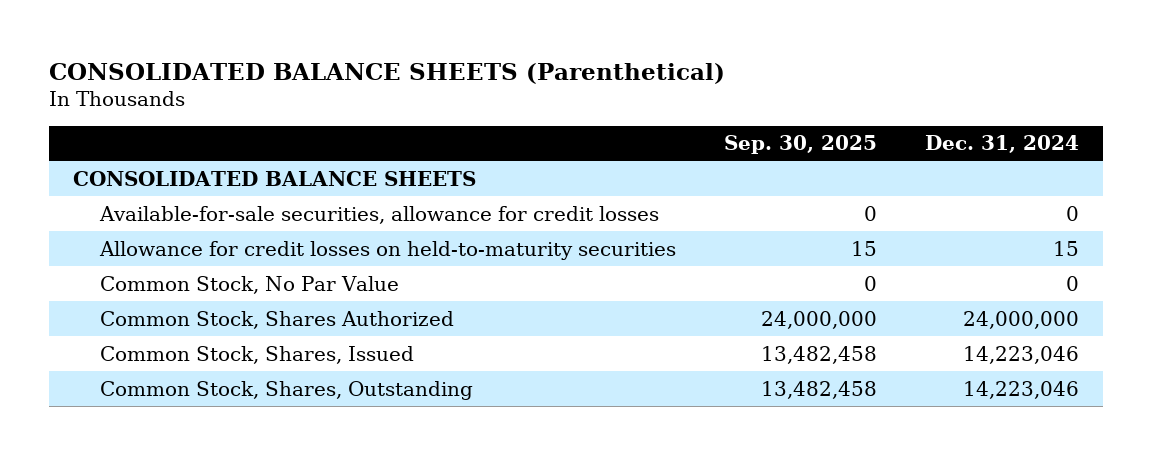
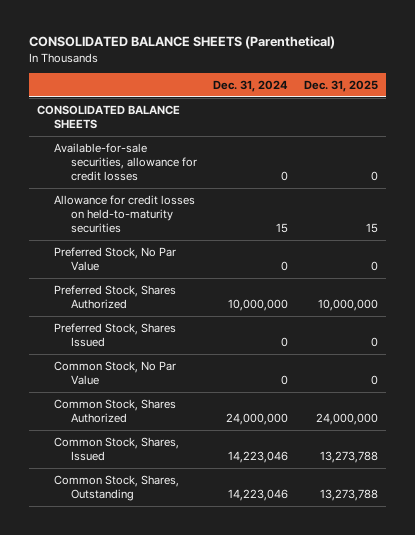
- | Sep. 30, 2025 | Dec. 31, 2024
+ | Dec. 31, 2024 | Dec. 31, 2025
+ Preferred Stock, No Par Value | 0 | 0
+ Preferred Stock, Shares Authorized | 10,000,000 | 10,000,000
+ Preferred Stock, Shares Issued | 0 | 0

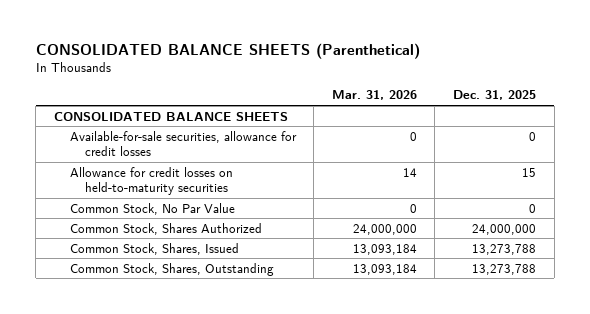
- | Dec. 31, 2024 | Dec. 31, 2025
+ | Mar. 31, 2026 | Dec. 31, 2025
- Preferred Stock, No Par Value | 0 | 0
- Preferred Stock, Shares Authorized | 10,000,000 | 10,000,000
- Preferred Stock, Shares Issued | 0 | 0

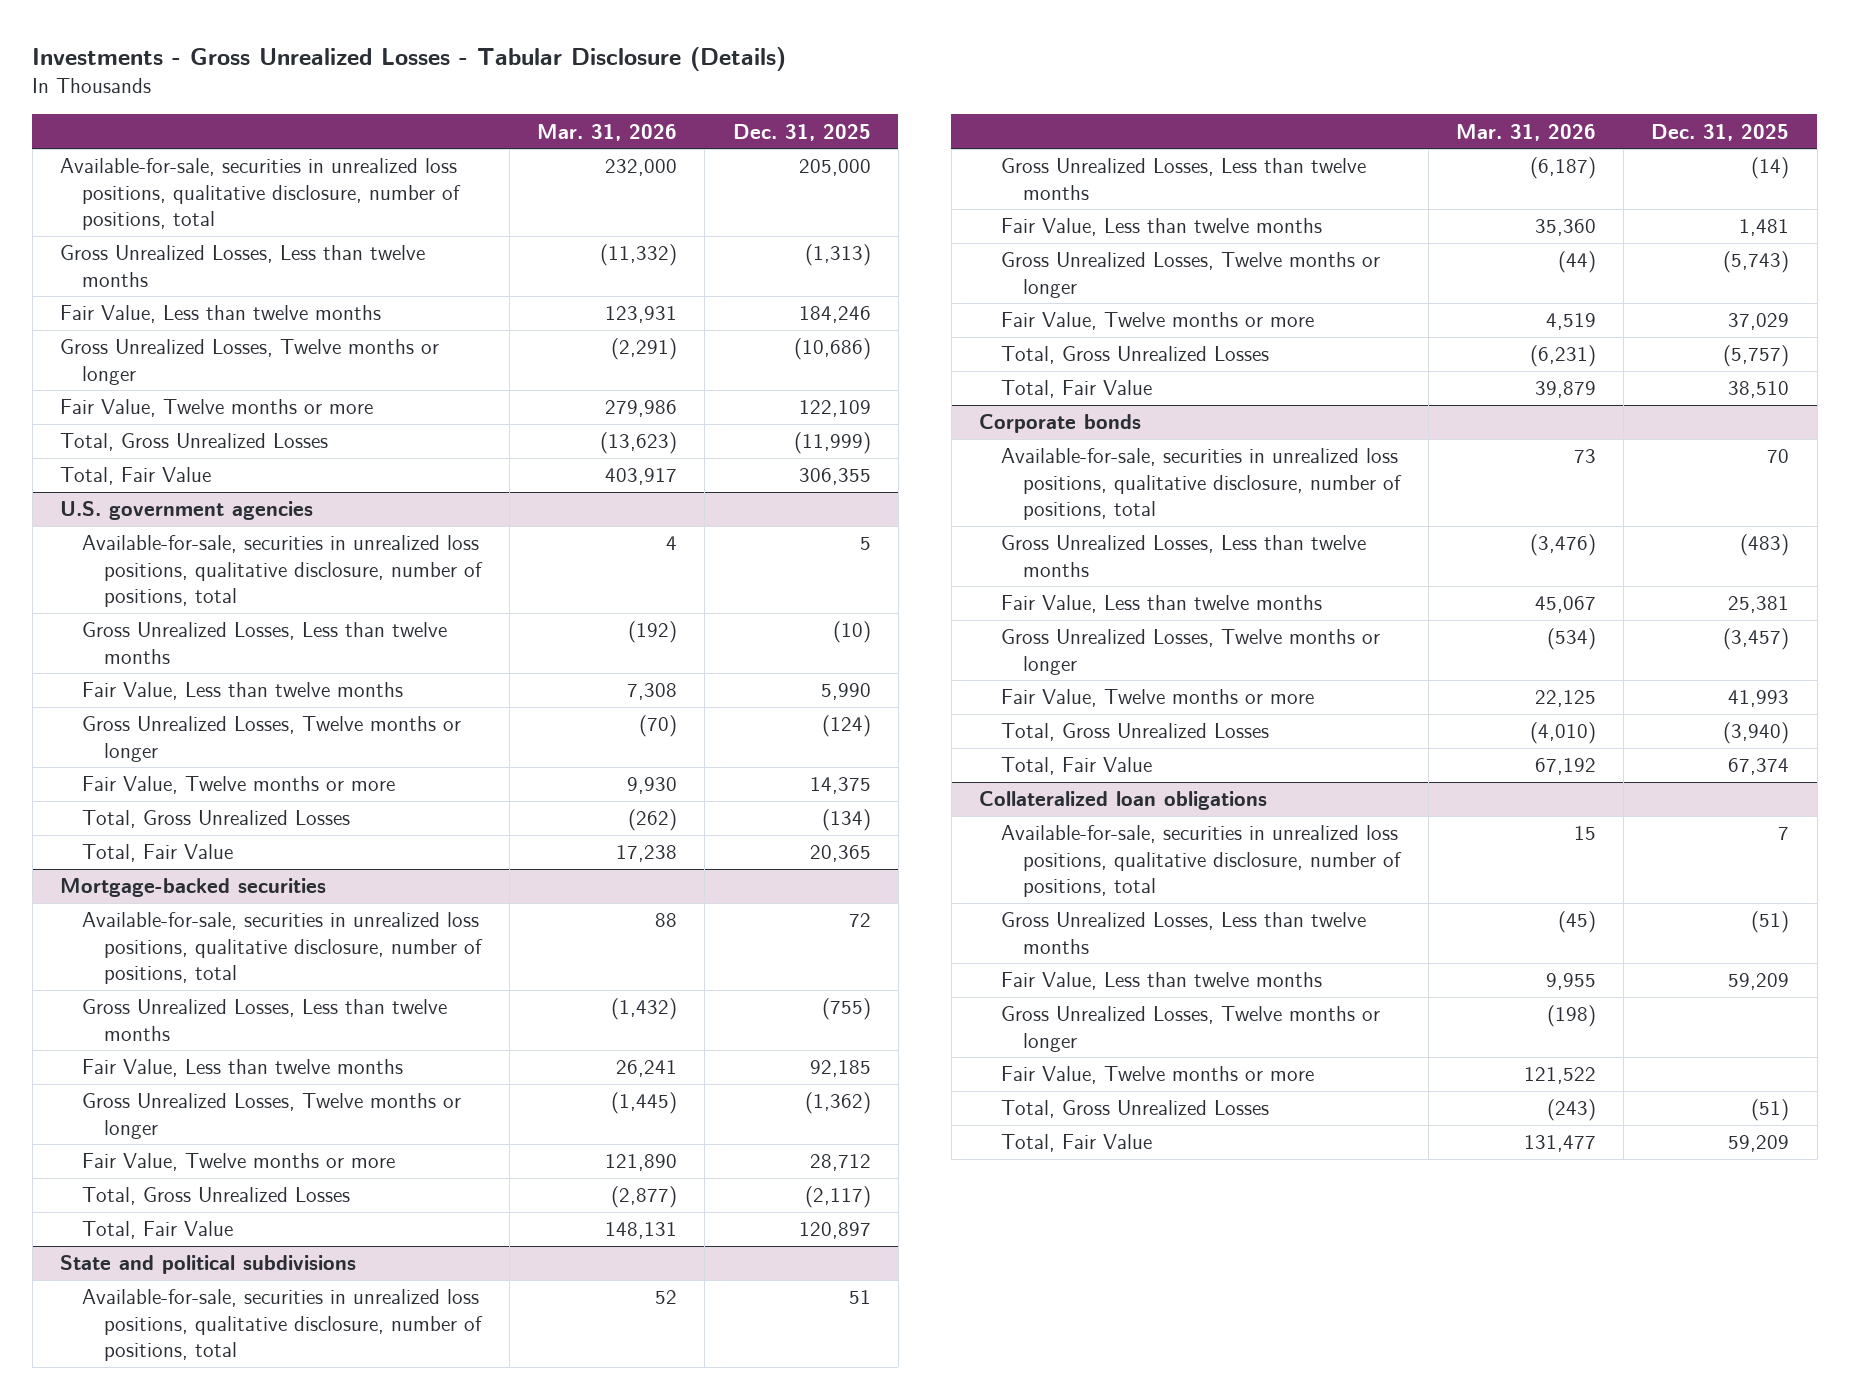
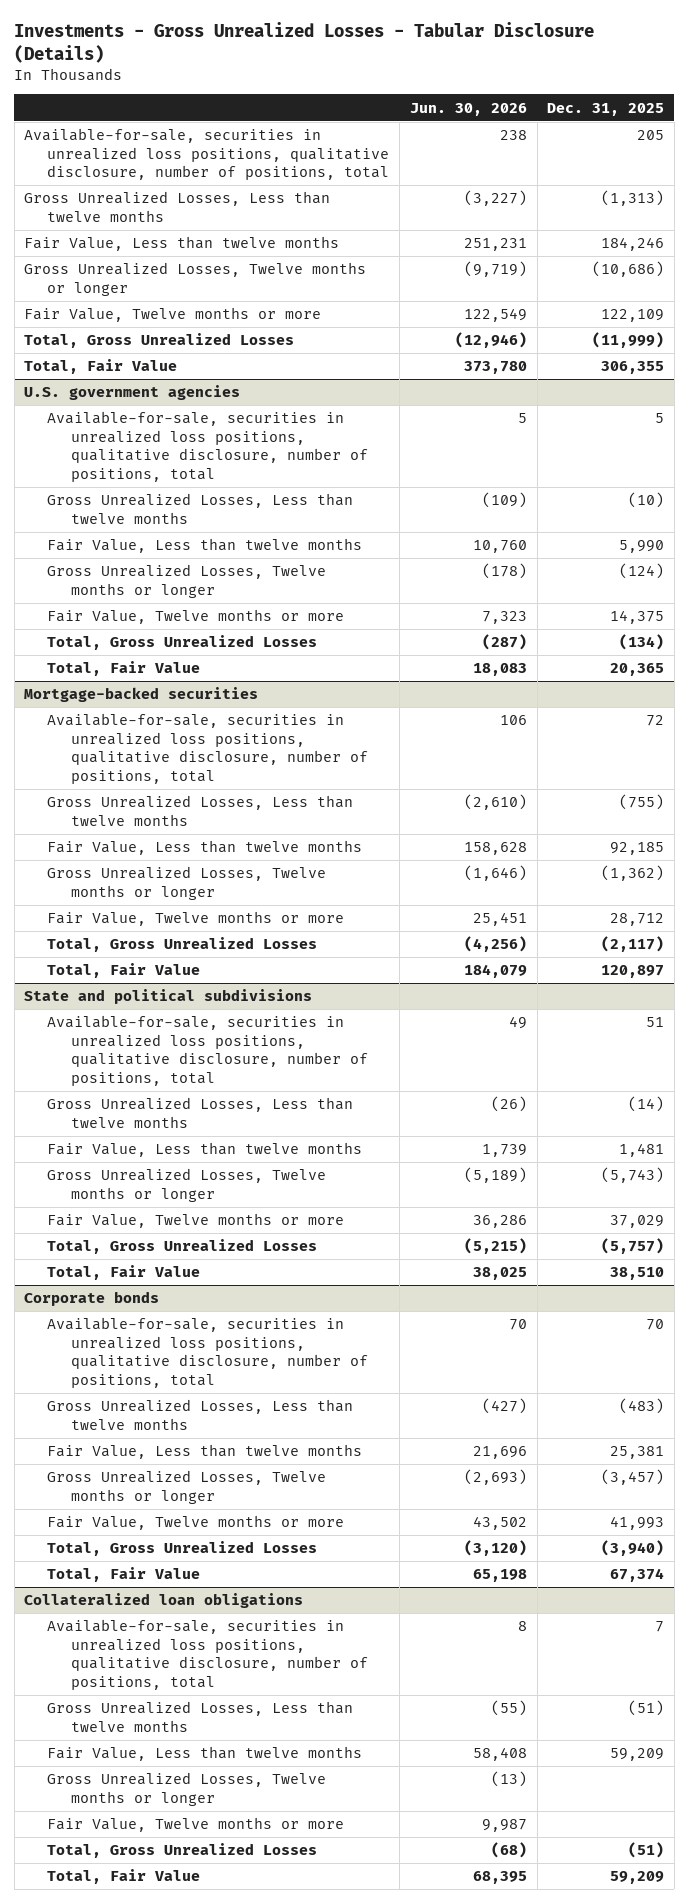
- | Mar. 31, 2026 | Dec. 31, 2025
+ | Jun. 30, 2026 | Dec. 31, 2025
- Available-for-sale, securities in unrealized loss positions, qualitative disclosure, number of positions, total | 232,000 | 205,000
+ Available-for-sale, securities in unrealized loss positions, qualitative disclosure, number of positions, total | 238 | 205

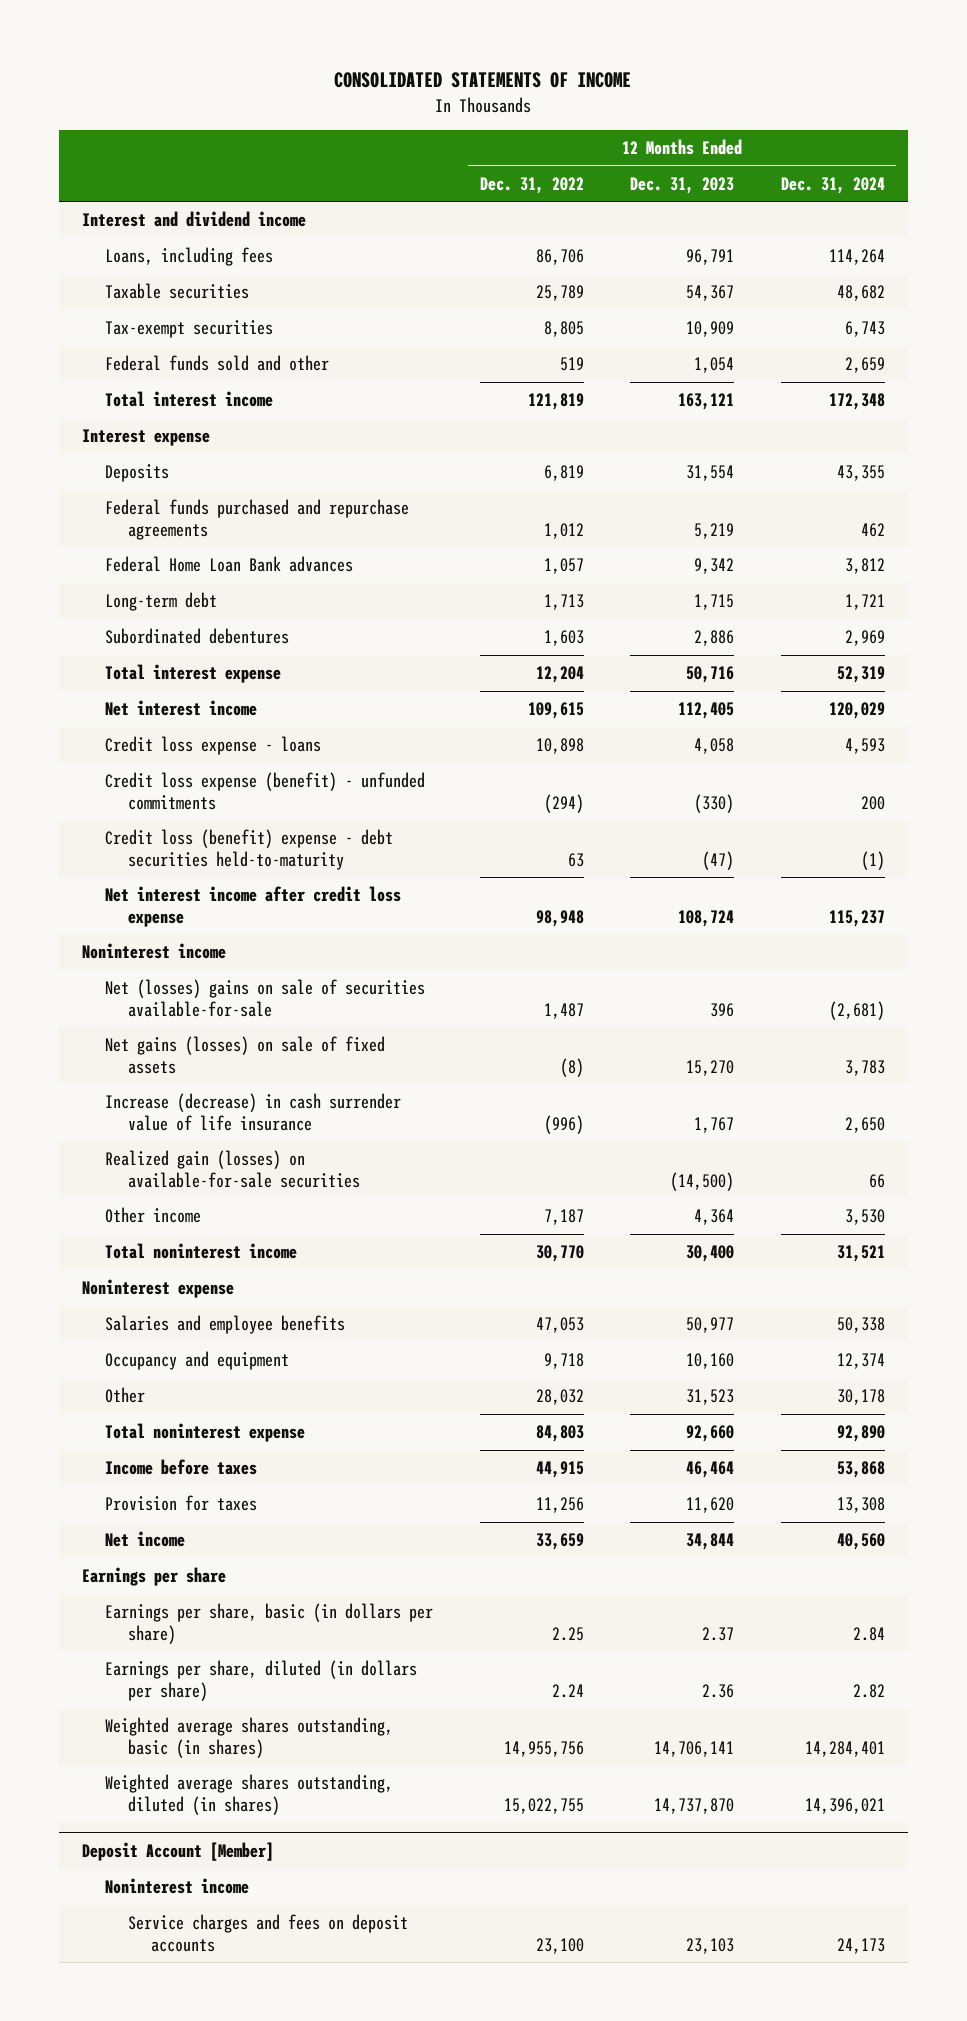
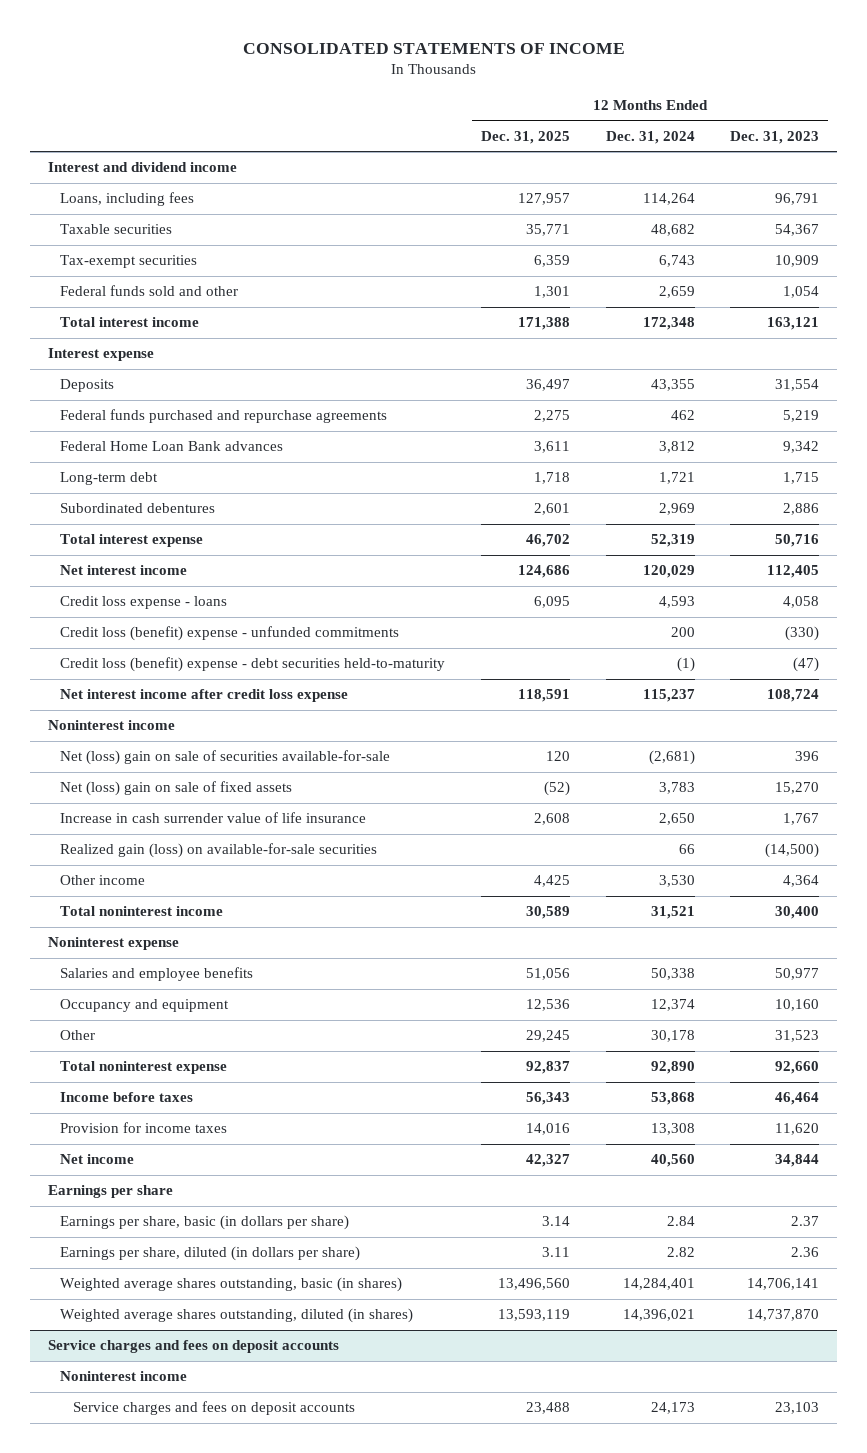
- | 12 Months Ended Dec. 31, 2022 | 12 Months Ended Dec. 31, 2023 | 12 Months Ended Dec. 31, 2024
+ | 12 Months Ended Dec. 31, 2025 | 12 Months Ended Dec. 31, 2024 | 12 Months Ended Dec. 31, 2023
- Credit loss expense (benefit) - unfunded commitments | (294) | (330) | 200
+ Credit loss (benefit) expense - unfunded commitments | | 200 | (330)
- Net (losses) gains on sale of securities available-for-sale | 1,487 | 396 | (2,681)
- Net gains (losses) on sale of fixed assets | (8) | 15,270 | 3,783
- Increase (decrease) in cash surrender value of life insurance | (996) | 1,767 | 2,650
- Realized gain (losses) on available-for-sale securities | | (14,500) | 66
+ Net (loss) gain on sale of securities available-for-sale | 120 | (2,681) | 396
+ Net (loss) gain on sale of fixed assets | (52) | 3,783 | 15,270
+ Increase in cash surrender value of life insurance | 2,608 | 2,650 | 1,767
+ Realized gain (loss) on available-for-sale securities | | 66 | (14,500)
- Provision for taxes | 11,256 | 11,620 | 13,308
+ Provision for income taxes | 14,016 | 13,308 | 11,620
- Deposit Account [Member]
+ Service charges and fees on deposit accounts

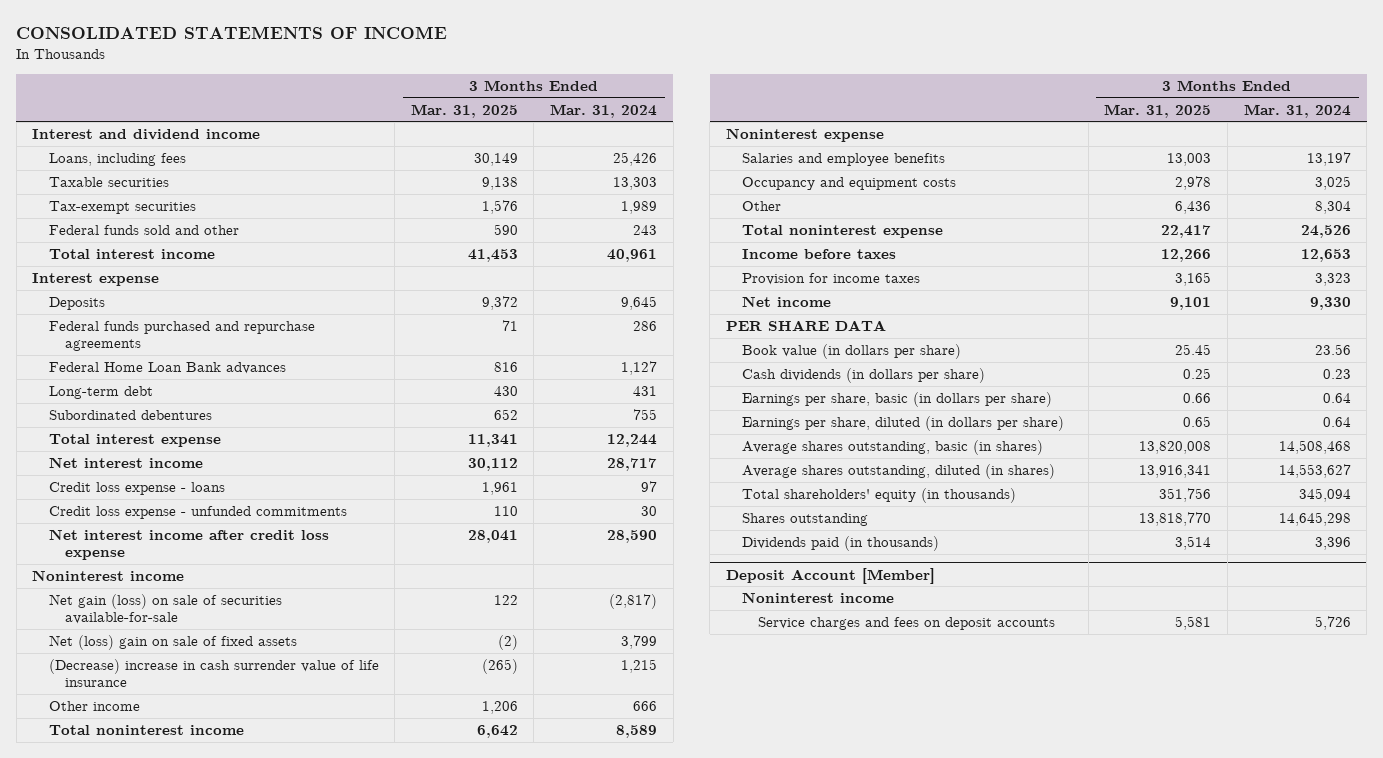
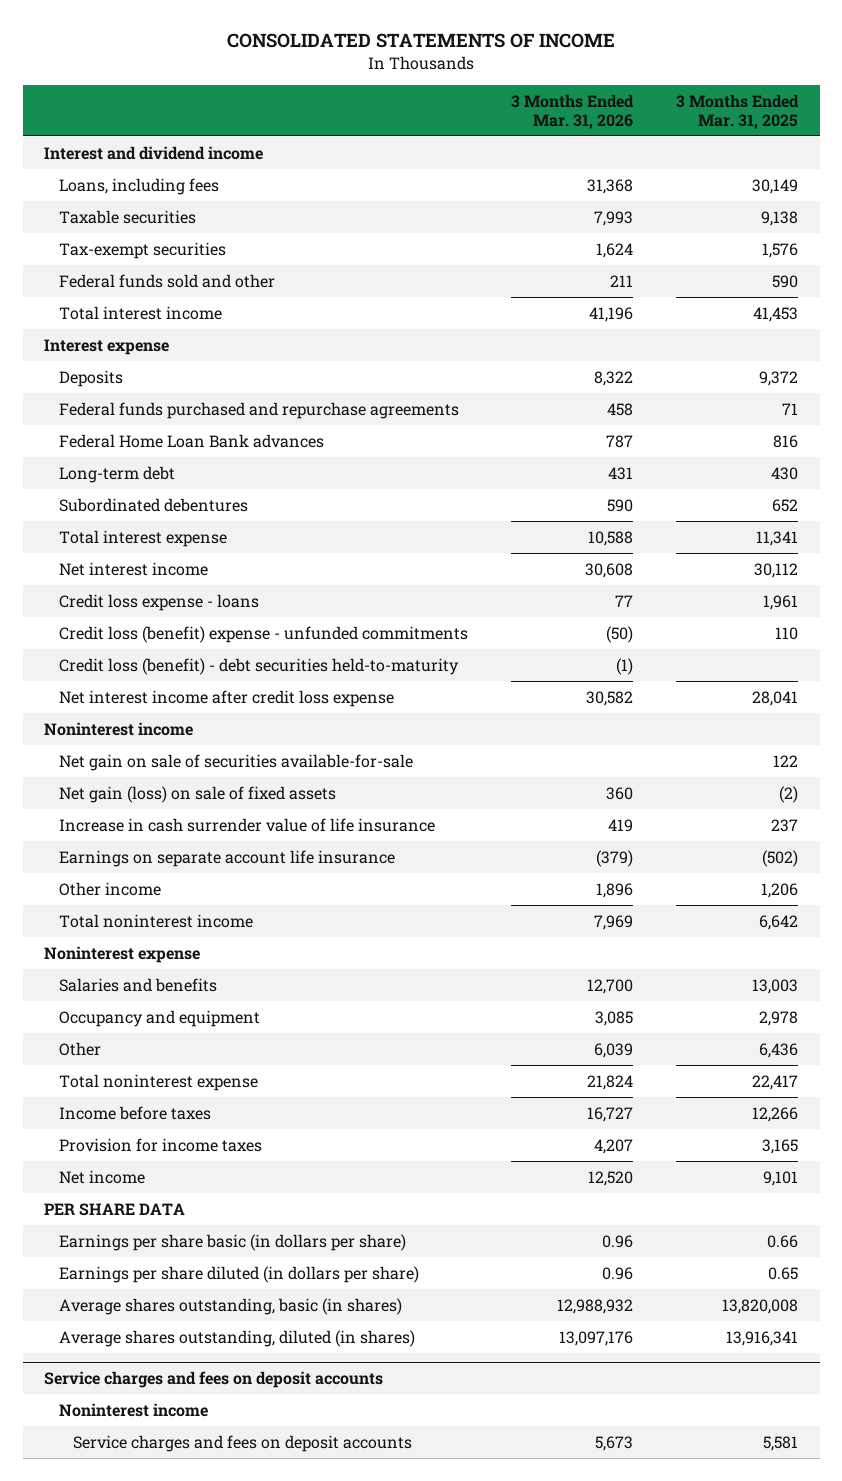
- | 3 Months Ended Mar. 31, 2025 | 3 Months Ended Mar. 31, 2024
+ | 3 Months Ended Mar. 31, 2026 | 3 Months Ended Mar. 31, 2025
- Credit loss expense - unfunded commitments | 110 | 30
+ Credit loss (benefit) expense - unfunded commitments | (50) | 110
+ Credit loss (benefit) - debt securities held-to-maturity | (1) |
- Net gain (loss) on sale of securities available-for-sale | 122 | (2,817)
- Net (loss) gain on sale of fixed assets | (2) | 3,799
- (Decrease) increase in cash surrender value of life insurance | (265) | 1,215
+ Net gain on sale of securities available-for-sale | | 122
+ Net gain (loss) on sale of fixed assets | 360 | (2)
+ Increase in cash surrender value of life insurance | 419 | 237
+ Earnings on separate account life insurance | (379) | (502)
- Salaries and employee benefits | 13,003 | 13,197
- Occupancy and equipment costs | 2,978 | 3,025
+ Salaries and benefits | 12,700 | 13,003
+ Occupancy and equipment | 3,085 | 2,978
- Book value (in dollars per share) | 25.45 | 23.56
- Cash dividends (in dollars per share) | 0.25 | 0.23
- Earnings per share, basic (in dollars per share) | 0.66 | 0.64
- Earnings per share, diluted (in dollars per share) | 0.65 | 0.64
+ Earnings per share basic (in dollars per share) | 0.96 | 0.66
+ Earnings per share diluted (in dollars per share) | 0.96 | 0.65
- Total shareholders' equity (in thousands) | 351,756 | 345,094
- Shares outstanding | 13,818,770 | 14,645,298
- Dividends paid (in thousands) | 3,514 | 3,396
- Deposit Account [Member]
+ Service charges and fees on deposit accounts

